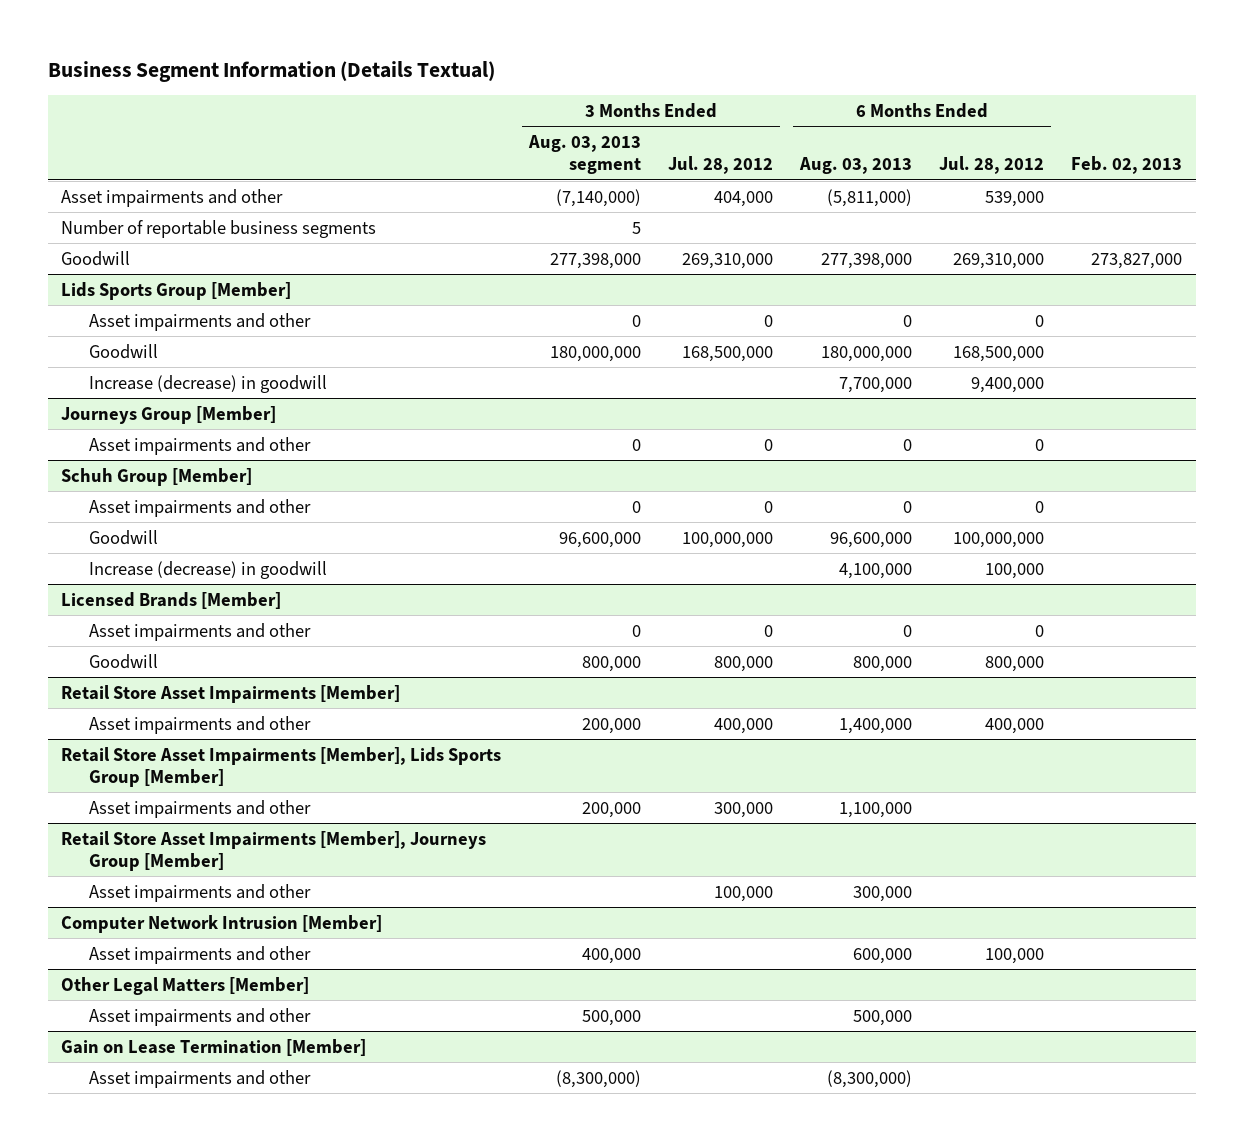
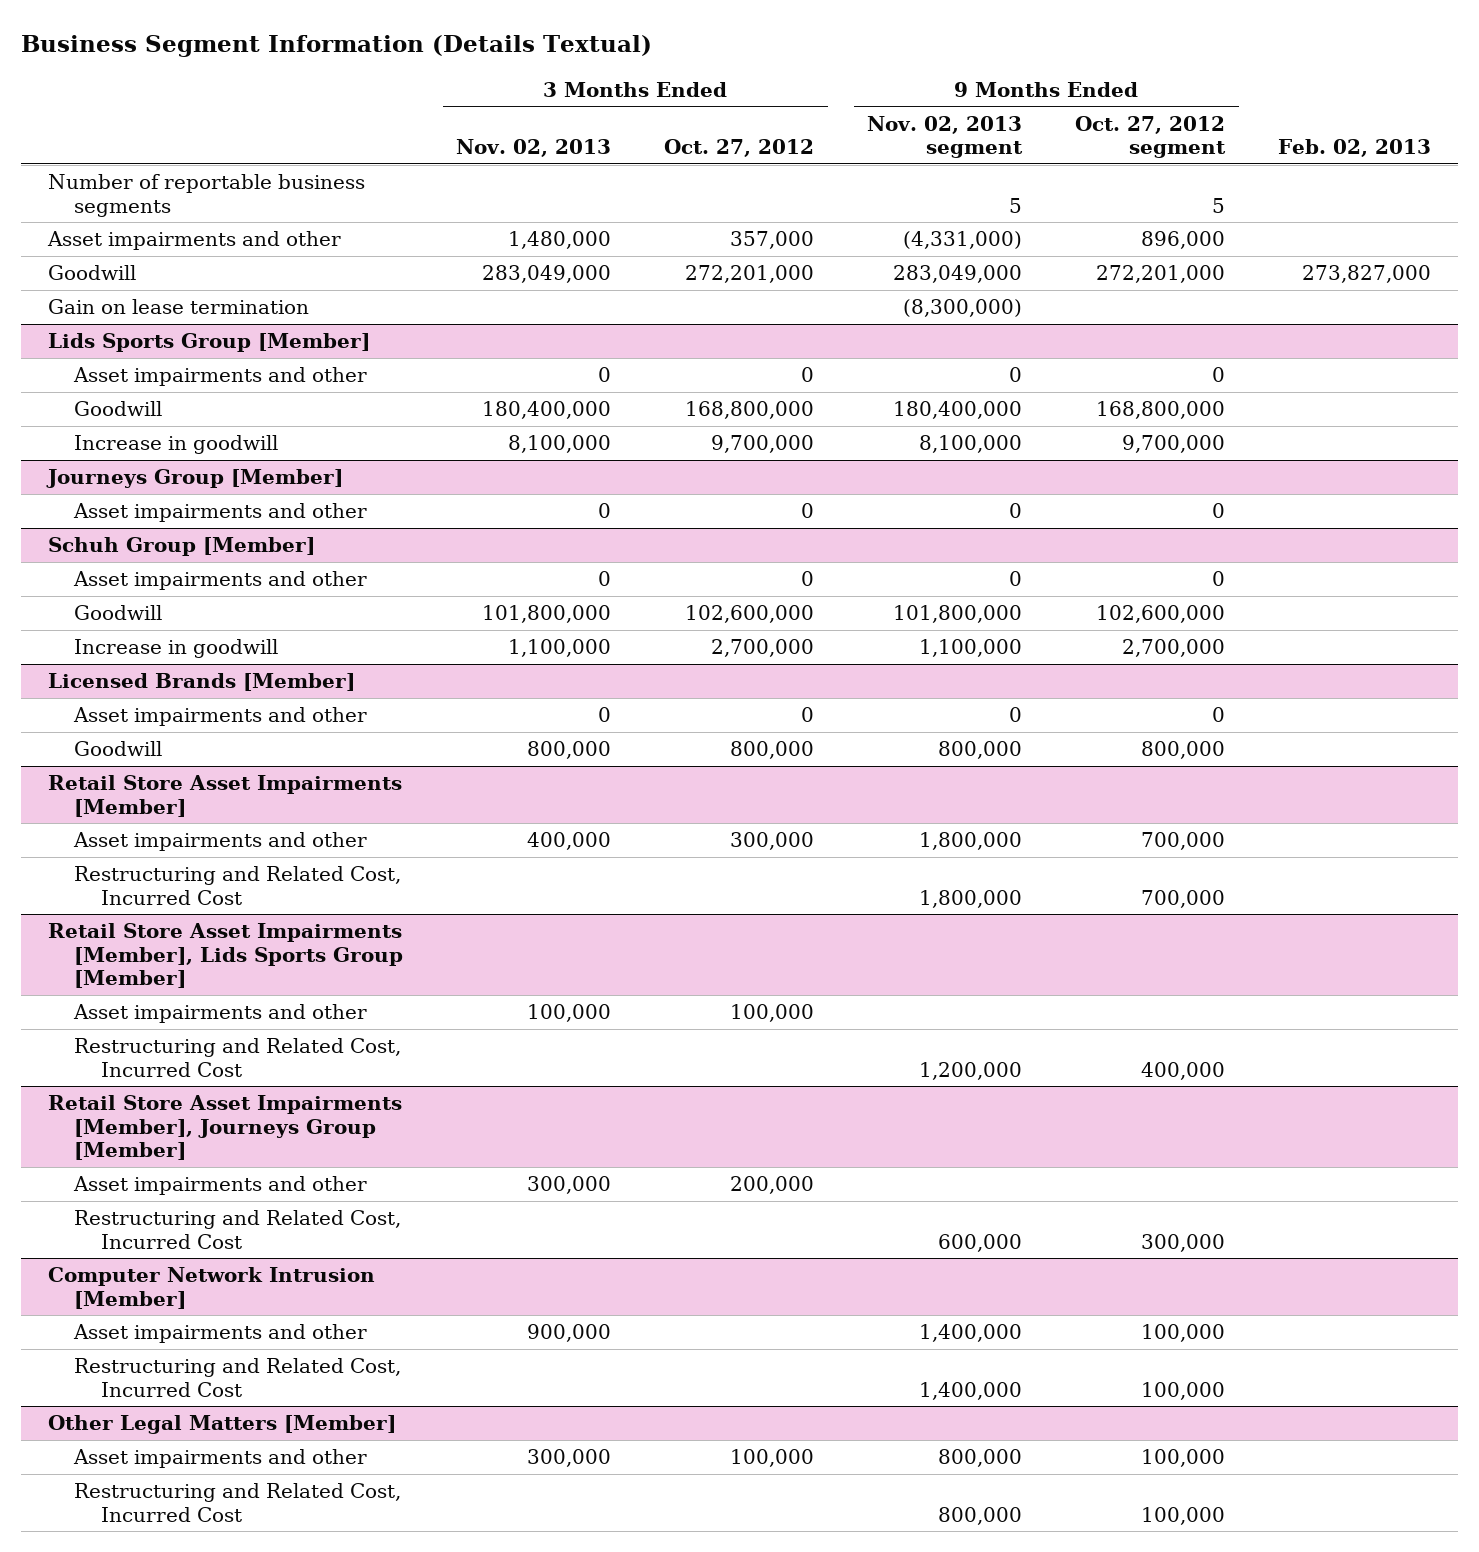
- | 3 Months Ended Aug. 03, 2013 segment | 3 Months Ended Jul. 28, 2012 | 6 Months Ended Aug. 03, 2013 | 6 Months Ended Jul. 28, 2012 | Feb. 02, 2013
+ | 3 Months Ended Nov. 02, 2013 | 3 Months Ended Oct. 27, 2012 | 9 Months Ended Nov. 02, 2013 segment | 9 Months Ended Oct. 27, 2012 segment | Feb. 02, 2013
moved down: Asset impairments and other | 1,480,000 | 357,000 | (4,331,000) | 896,000 |
+ Gain on lease termination | | | (8,300,000) | |
@ Lids Sports Group [Member]
- Increase (decrease) in goodwill | | | 7,700,000 | 9,400,000 |
+ Increase in goodwill | 8,100,000 | 9,700,000 | 8,100,000 | 9,700,000 |
@ Schuh Group [Member]
- Increase (decrease) in goodwill | | | 4,100,000 | 100,000 |
+ Increase in goodwill | 1,100,000 | 2,700,000 | 1,100,000 | 2,700,000 |
@ Retail Store Asset Impairments [Member]
+ Restructuring and Related Cost, Incurred Cost | | | 1,800,000 | 700,000 |
@ Retail Store Asset Impairments [Member], Lids Sports Group [Member]
+ Restructuring and Related Cost, Incurred Cost | | | 1,200,000 | 400,000 |
@ Retail Store Asset Impairments [Member], Journeys Group [Member]
+ Restructuring and Related Cost, Incurred Cost | | | 600,000 | 300,000 |
@ Computer Network Intrusion [Member]
+ Restructuring and Related Cost, Incurred Cost | | | 1,400,000 | 100,000 |
- Gain on Lease Termination [Member]
- Asset impairments and other | (8,300,000) | | (8,300,000) | |
@ Other Legal Matters [Member]
+ Restructuring and Related Cost, Incurred Cost | | | 800,000 | 100,000 |

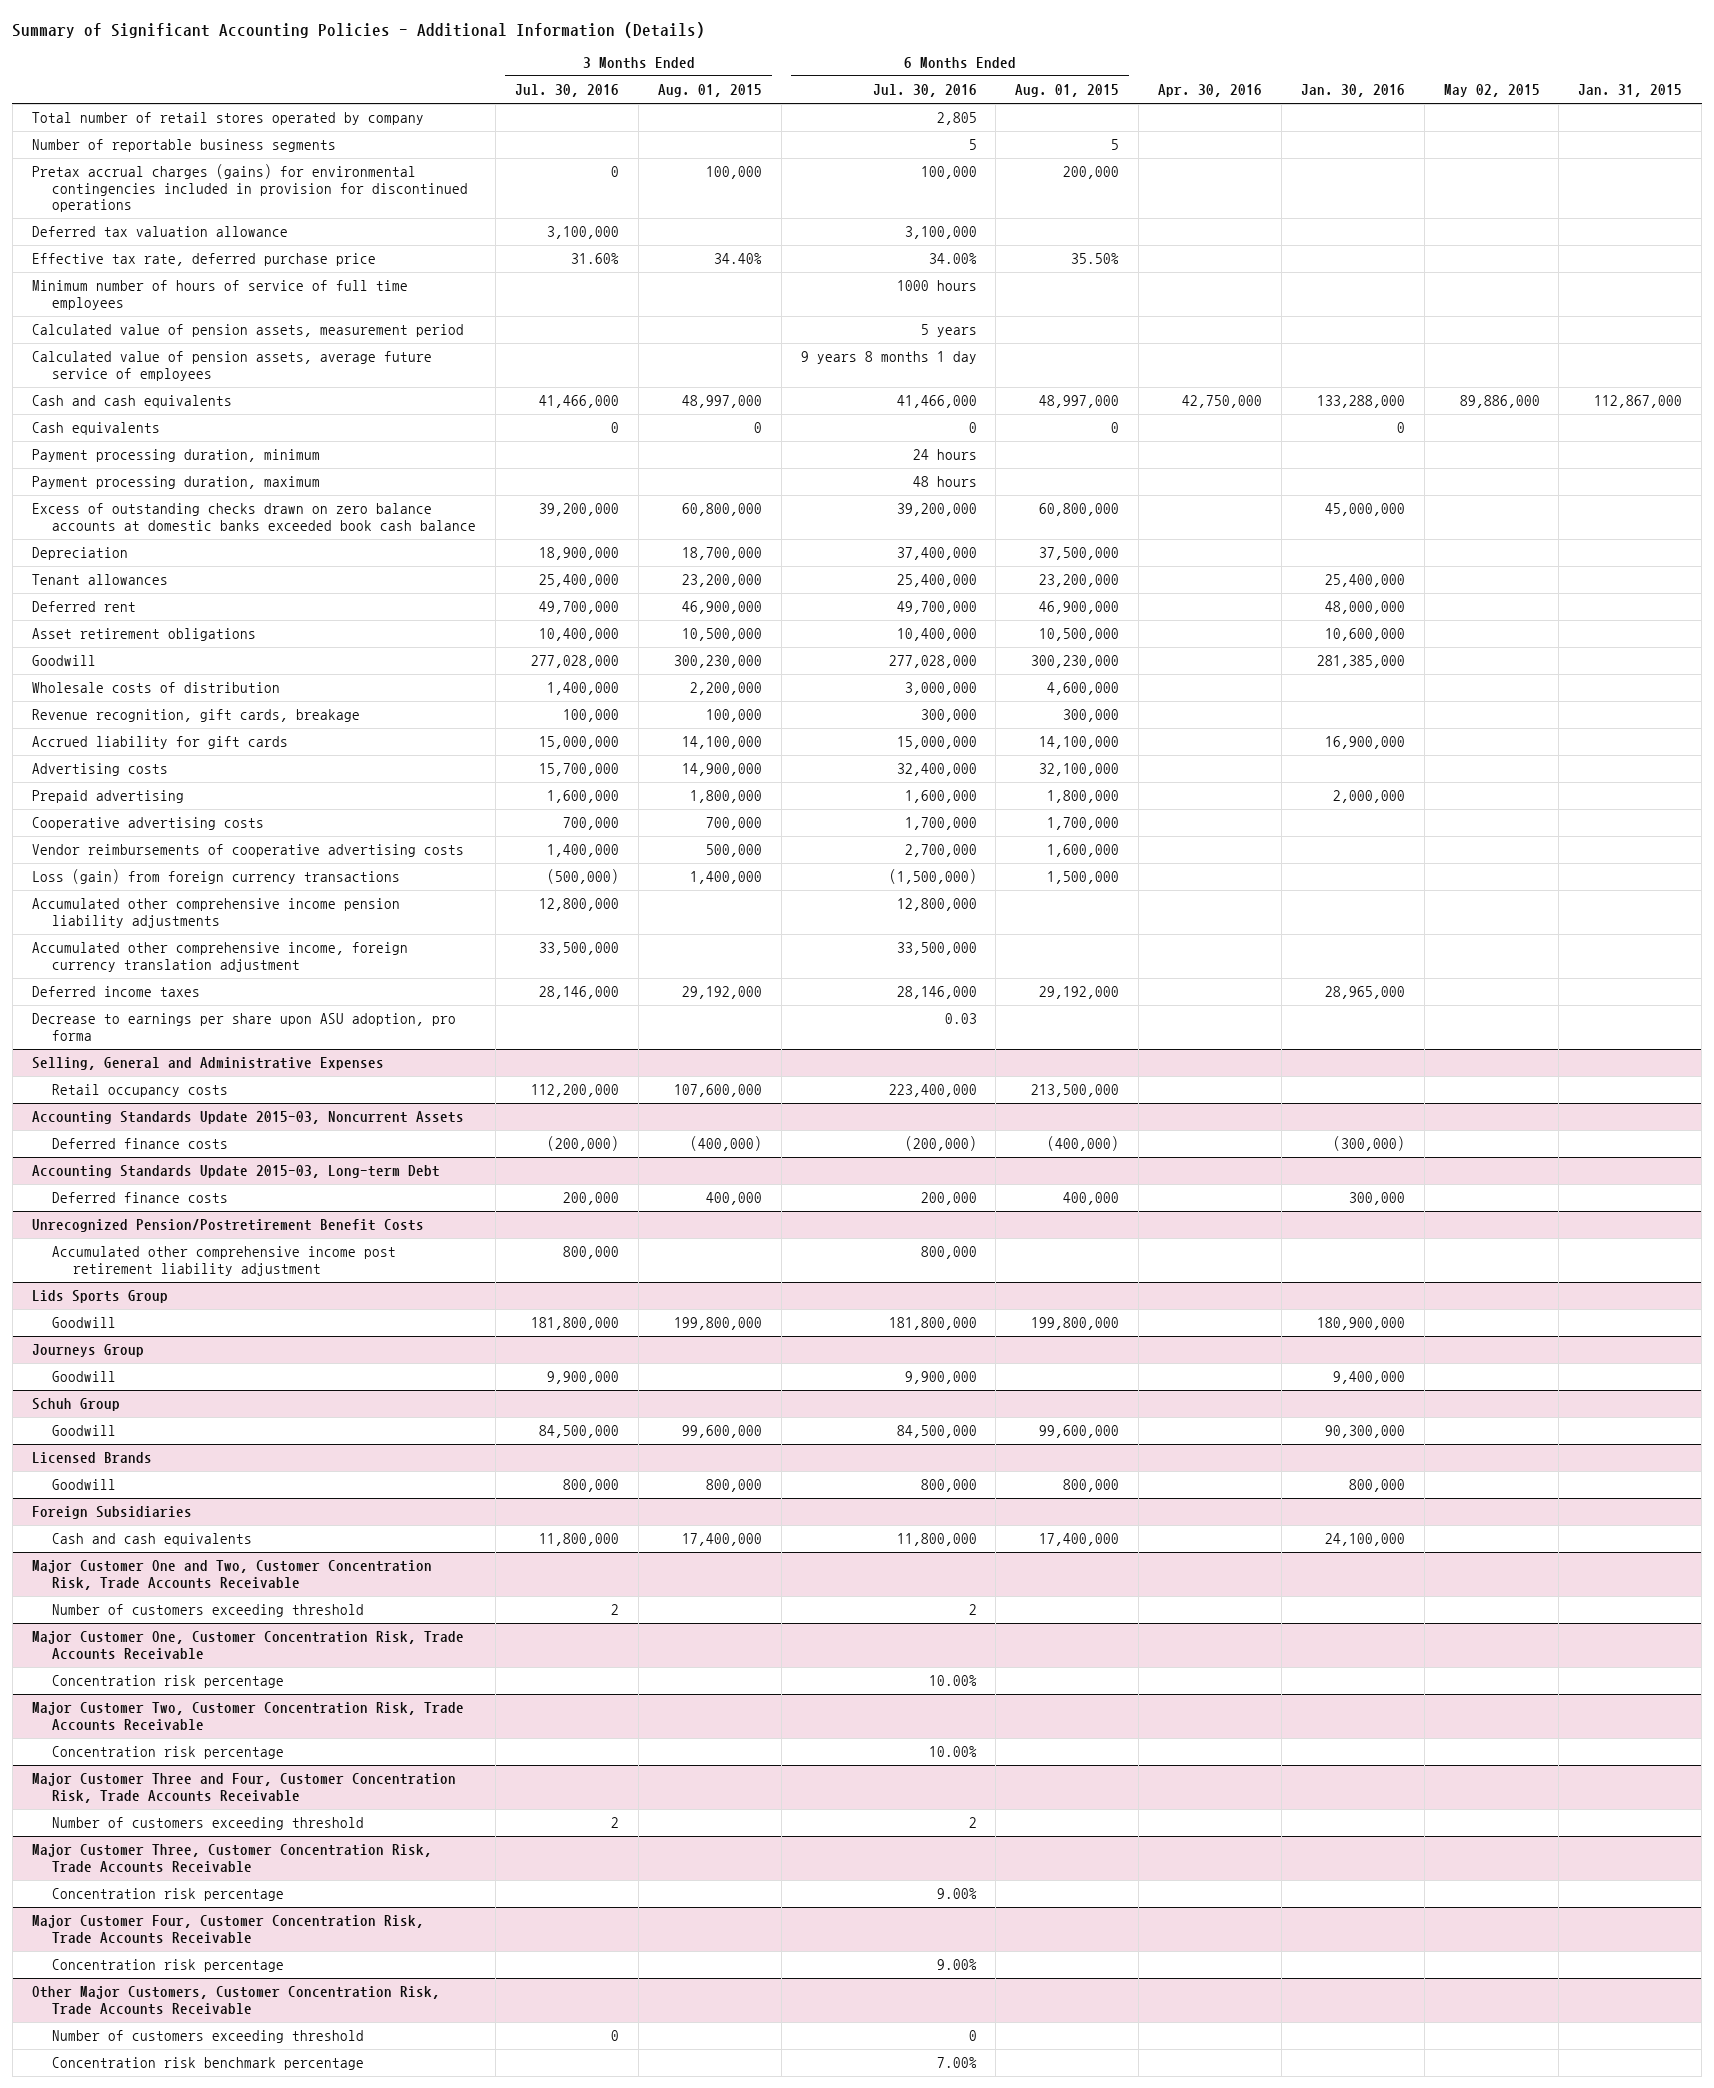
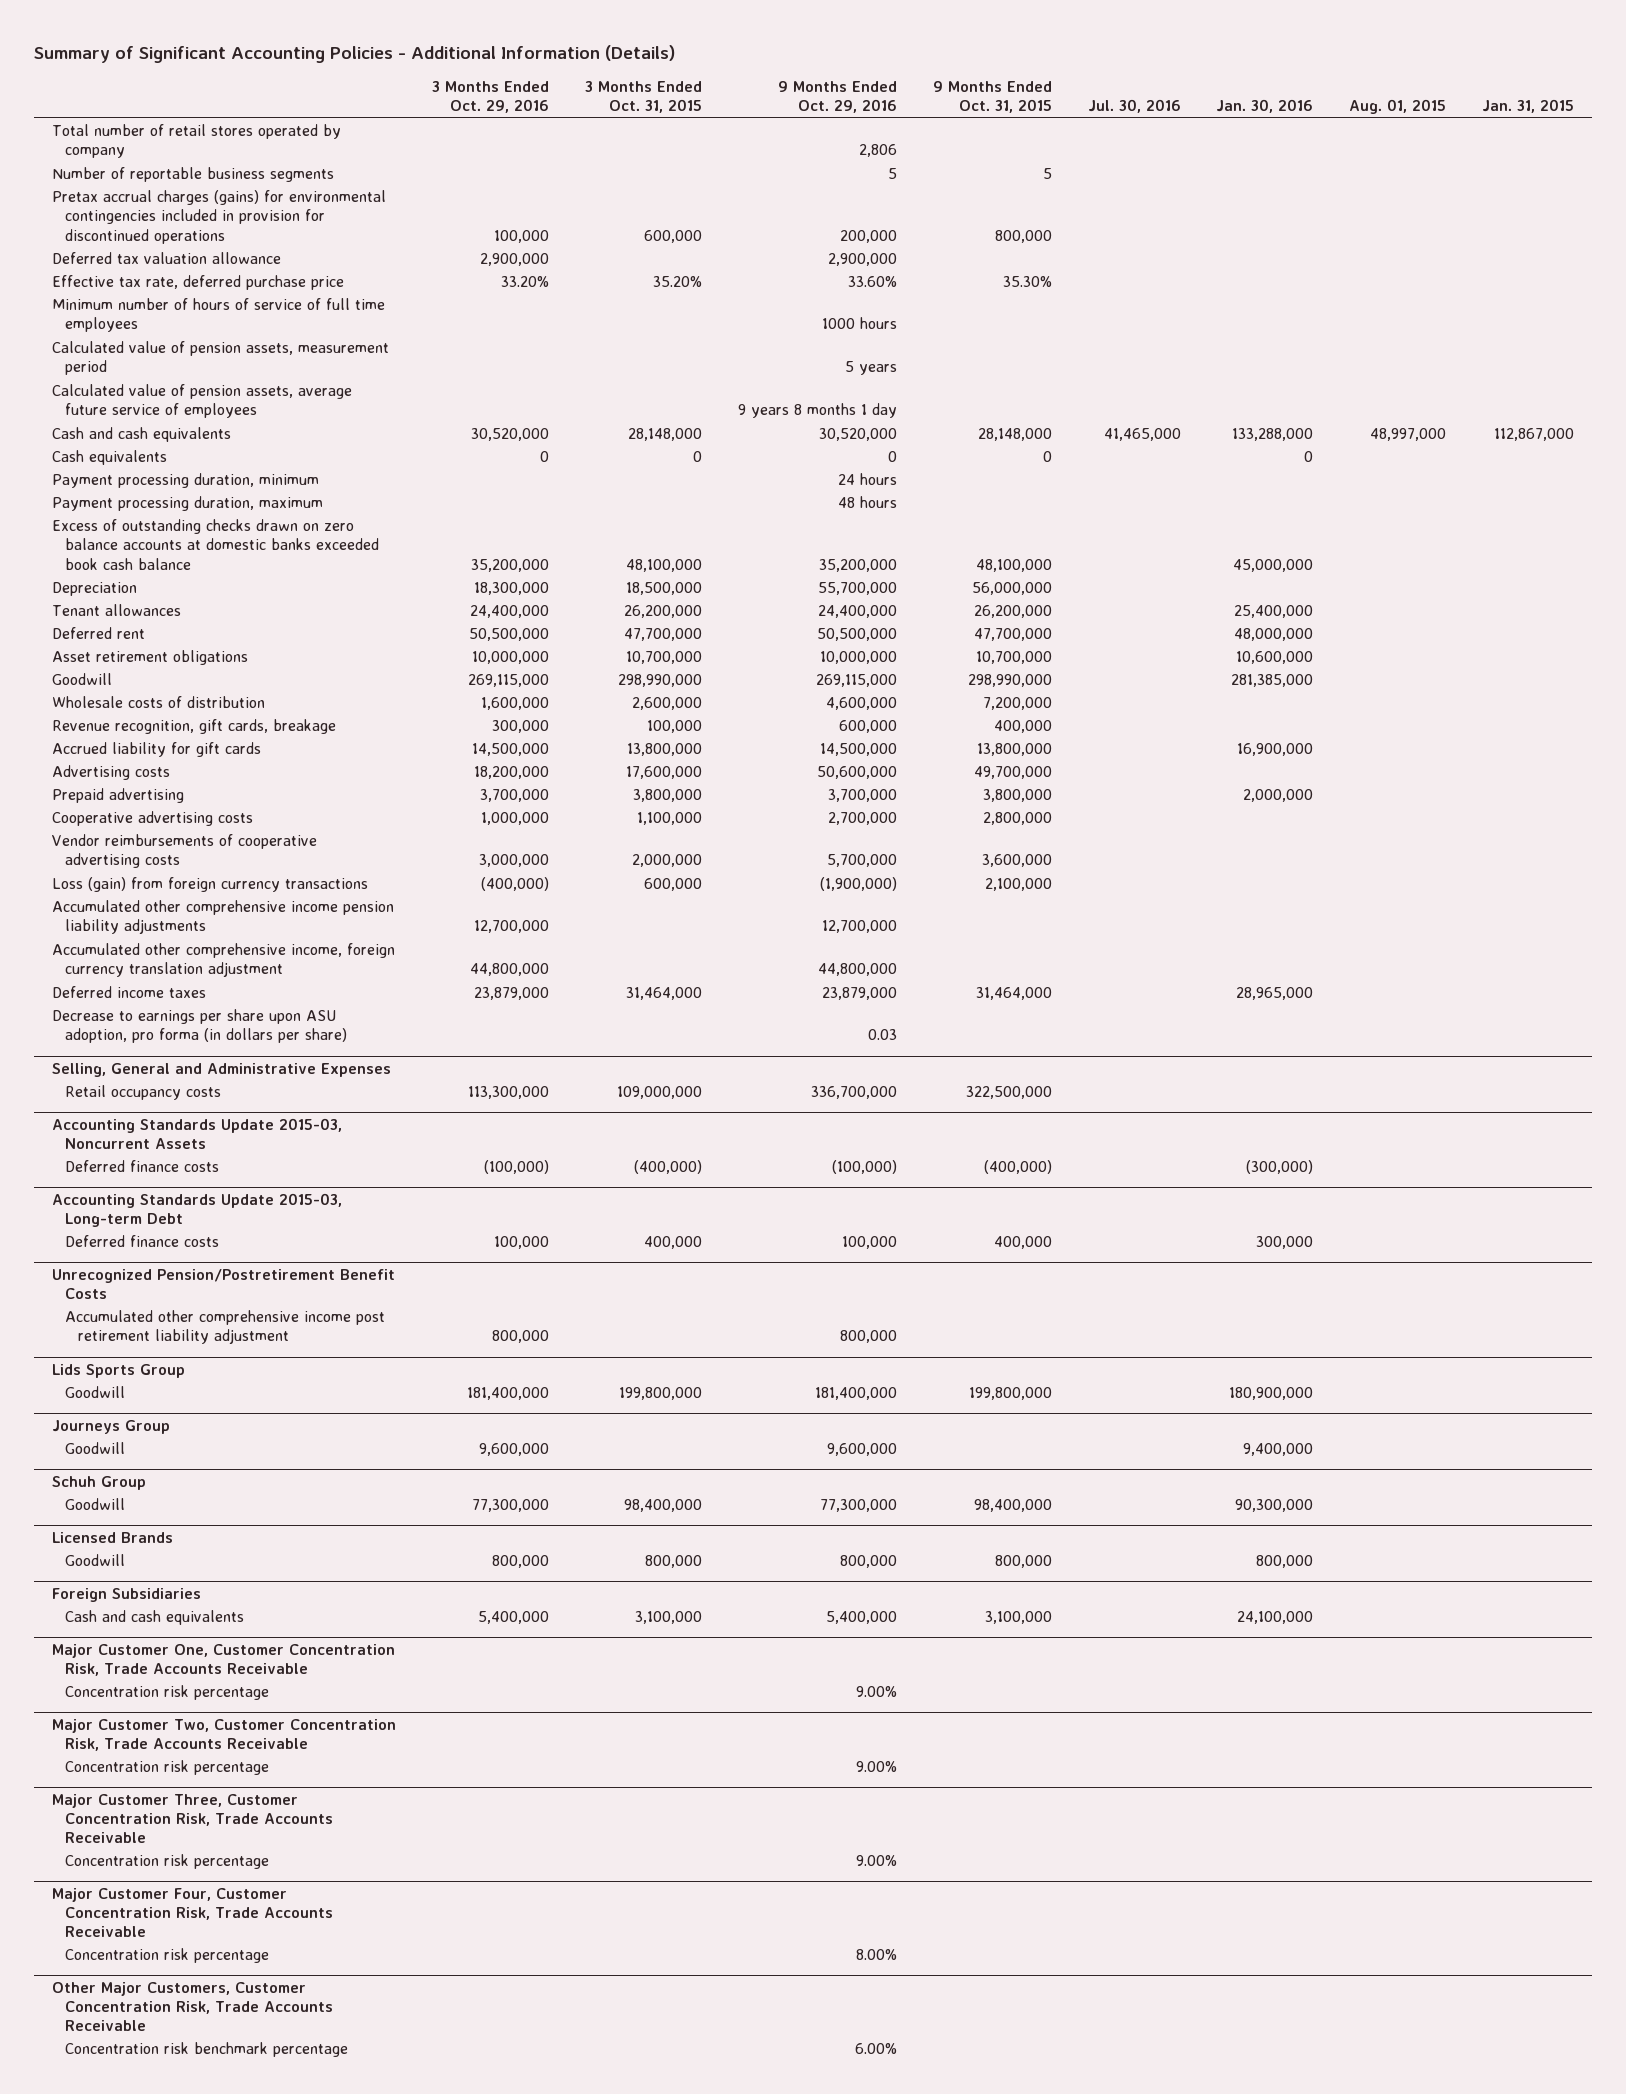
- | 3 Months Ended Jul. 30, 2016 | 3 Months Ended Aug. 01, 2015 | 6 Months Ended Jul. 30, 2016 | 6 Months Ended Aug. 01, 2015 | Apr. 30, 2016 | Jan. 30, 2016 | May 02, 2015 | Jan. 31, 2015
+ | 3 Months Ended Oct. 29, 2016 | 3 Months Ended Oct. 31, 2015 | 9 Months Ended Oct. 29, 2016 | 9 Months Ended Oct. 31, 2015 | Jul. 30, 2016 | Jan. 30, 2016 | Aug. 01, 2015 | Jan. 31, 2015
- Decrease to earnings per share upon ASU adoption, pro forma | | | 0.03 | | | | |
+ Decrease to earnings per share upon ASU adoption, pro forma (in dollars per share) | | | 0.03 | | | | |
- Major Customer One and Two, Customer Concentration Risk, Trade Accounts Receivable
- Number of customers exceeding threshold | 2 | | 2 | | | | |
- Major Customer Three and Four, Customer Concentration Risk, Trade Accounts Receivable
- Number of customers exceeding threshold | 2 | | 2 | | | | |
@ Other Major Customers, Customer Concentration Risk, Trade Accounts Receivable
- Number of customers exceeding threshold | 0 | | 0 | | | | |

